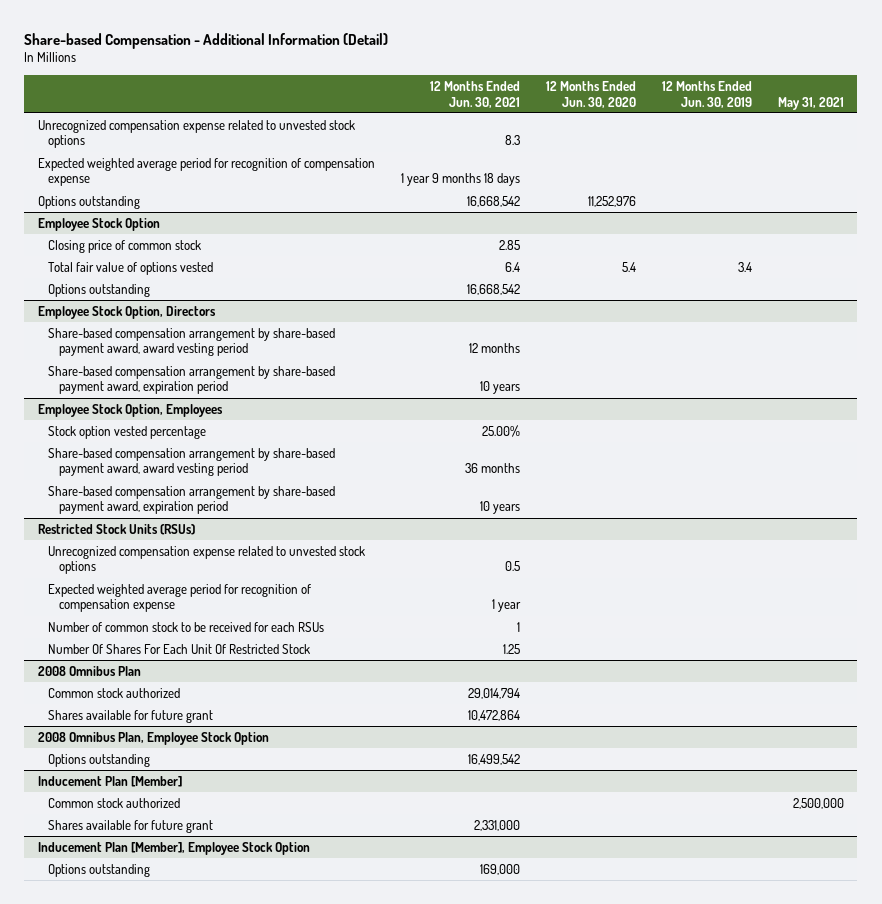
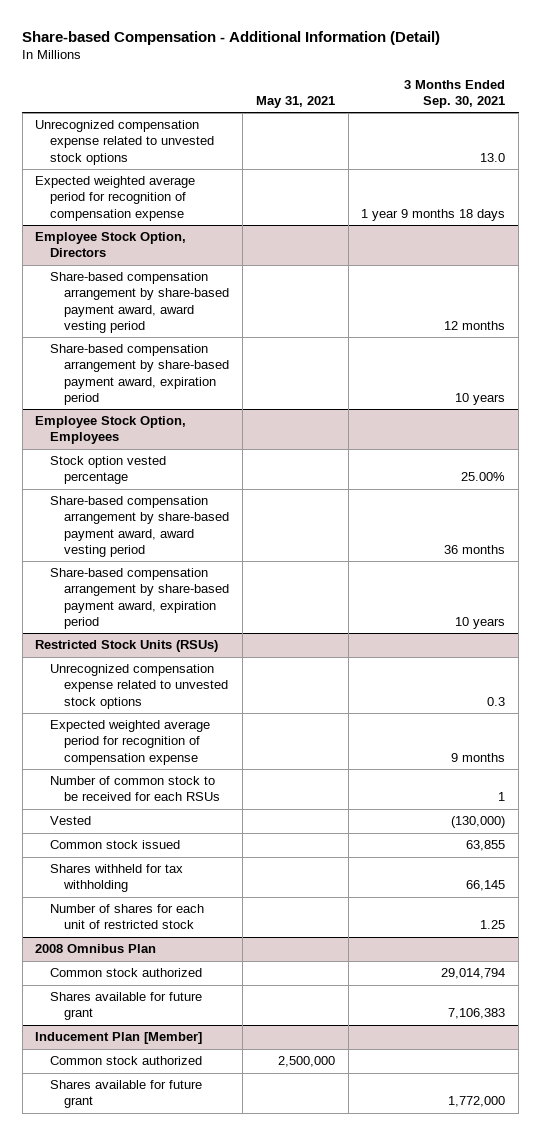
- | 12 Months Ended Jun. 30, 2021 | 12 Months Ended Jun. 30, 2020 | 12 Months Ended Jun. 30, 2019 | May 31, 2021
+ | May 31, 2021 | 3 Months Ended Sep. 30, 2021
- Options outstanding | 16,668,542 | 11,252,976 | |
- Employee Stock Option
- Closing price of common stock | 2.85 | | |
- Total fair value of options vested | 6.4 | 5.4 | 3.4 |
- Options outstanding | 16,668,542 | | |
@ Restricted Stock Units (RSUs)
- Number Of Shares For Each Unit Of Restricted Stock | 1.25 | | |
+ Vested | | (130,000)
+ Common stock issued | | 63,855
+ Shares withheld for tax withholding | | 66,145
+ Number of shares for each unit of restricted stock | | 1.25
- 2008 Omnibus Plan, Employee Stock Option
- Options outstanding | 16,499,542 | | |
- Inducement Plan [Member], Employee Stock Option
- Options outstanding | 169,000 | | |

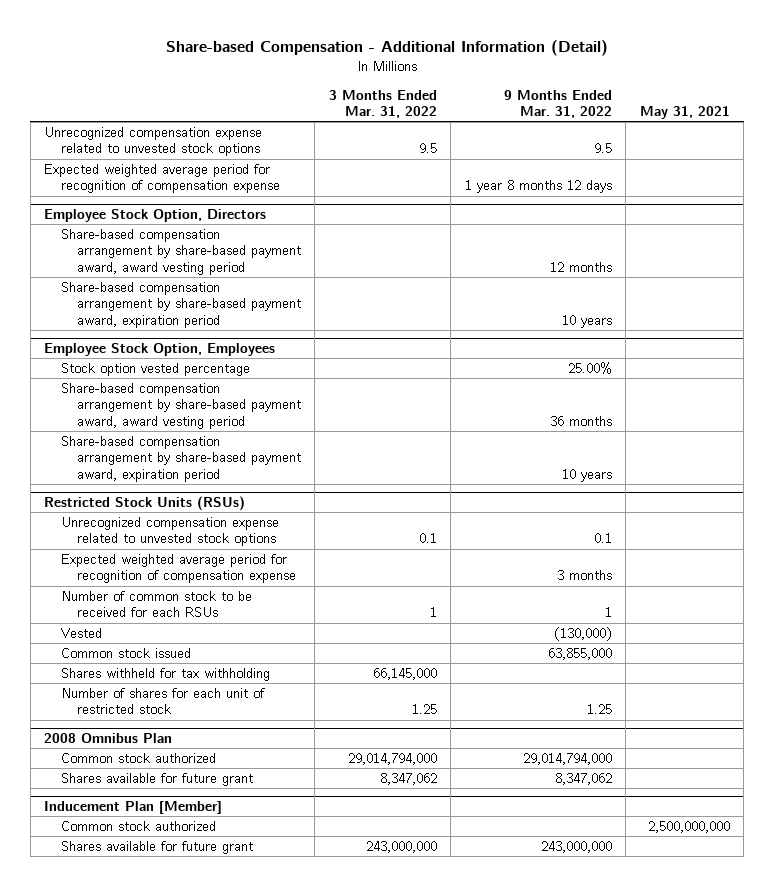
- | May 31, 2021 | 3 Months Ended Sep. 30, 2021
+ | 3 Months Ended Mar. 31, 2022 | 9 Months Ended Mar. 31, 2022 | May 31, 2021
@ Inducement Plan [Member]
- Common stock authorized | 2,500,000 |
+ Common stock authorized | | | 2,500,000,000

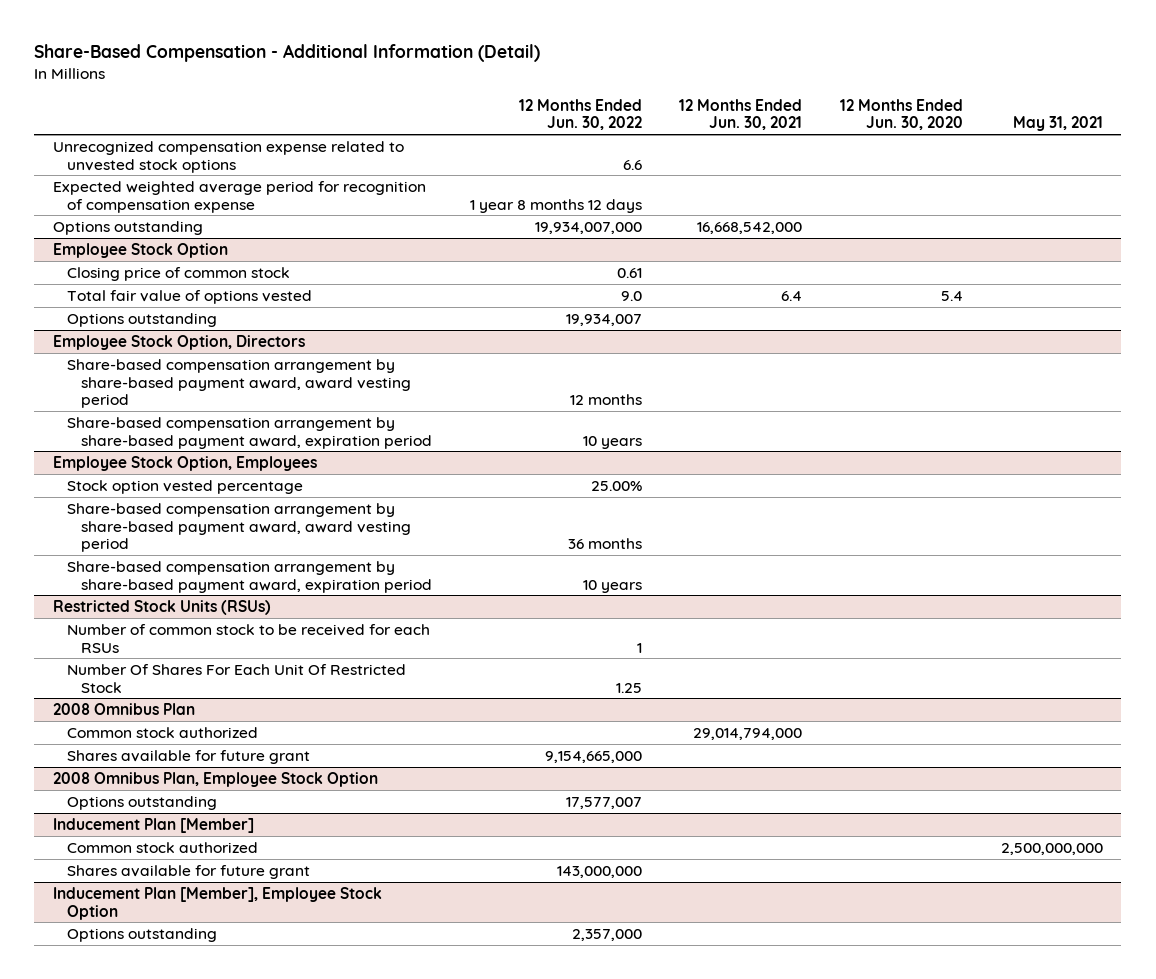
- Share-based Compensation - Additional Information (Detail)
+ Share-Based Compensation - Additional Information (Detail)
- | 3 Months Ended Mar. 31, 2022 | 9 Months Ended Mar. 31, 2022 | May 31, 2021
+ | 12 Months Ended Jun. 30, 2022 | 12 Months Ended Jun. 30, 2021 | 12 Months Ended Jun. 30, 2020 | May 31, 2021
+ Options outstanding | 19,934,007,000 | 16,668,542,000 | |
+ Employee Stock Option
+ Closing price of common stock | 0.61 | | |
+ Total fair value of options vested | 9.0 | 6.4 | 5.4 |
+ Options outstanding | 19,934,007 | | |
@ Restricted Stock Units (RSUs)
- Unrecognized compensation expense related to unvested stock options | 0.1 | 0.1 |
- Expected weighted average period for recognition of compensation expense | | 3 months |
- Vested | | (130,000) |
- Common stock issued | | 63,855,000 |
- Shares withheld for tax withholding | 66,145,000 | |
- Number of shares for each unit of restricted stock | 1.25 | 1.25 |
+ Number Of Shares For Each Unit Of Restricted Stock | 1.25 | | |
+ 2008 Omnibus Plan, Employee Stock Option
+ Options outstanding | 17,577,007 | | |
+ Inducement Plan [Member], Employee Stock Option
+ Options outstanding | 2,357,000 | | |

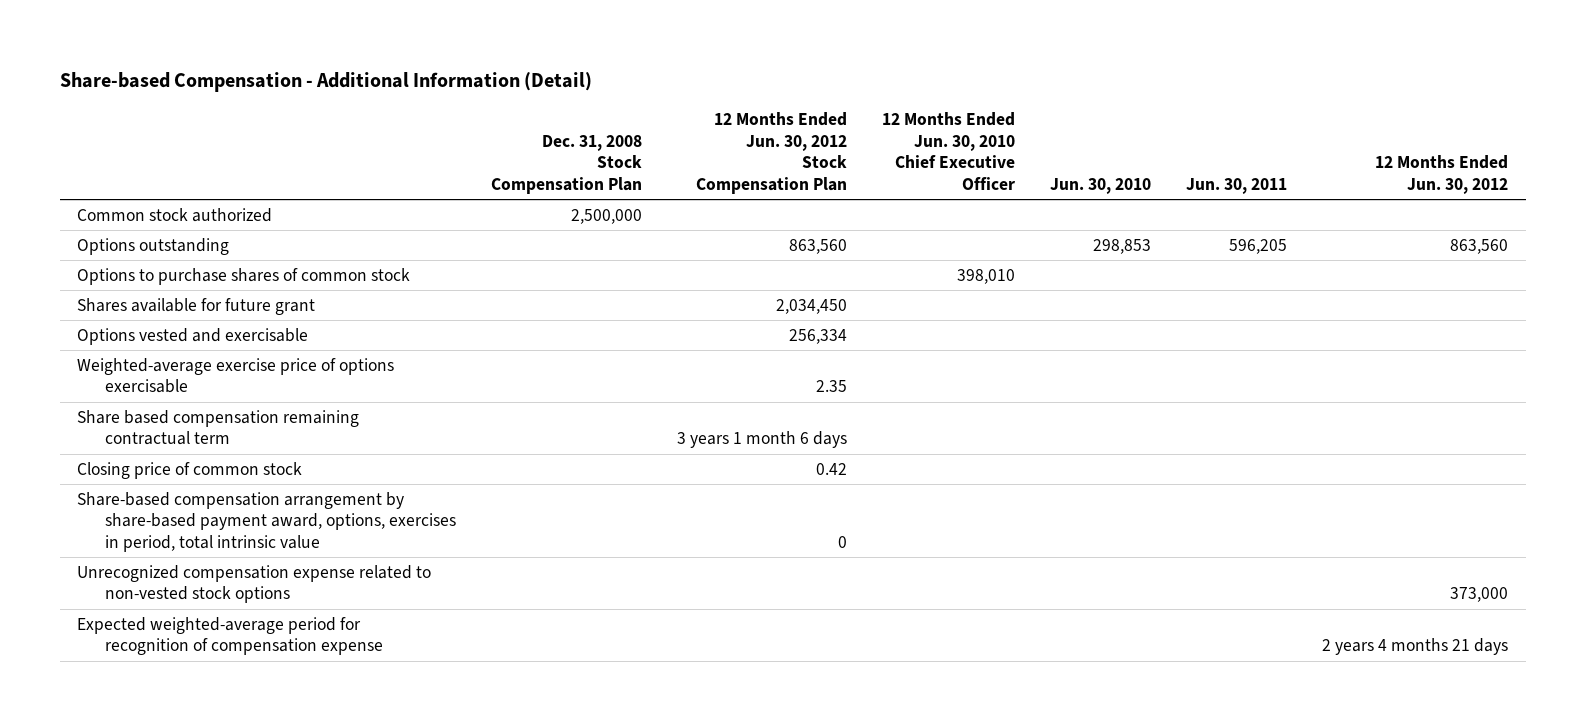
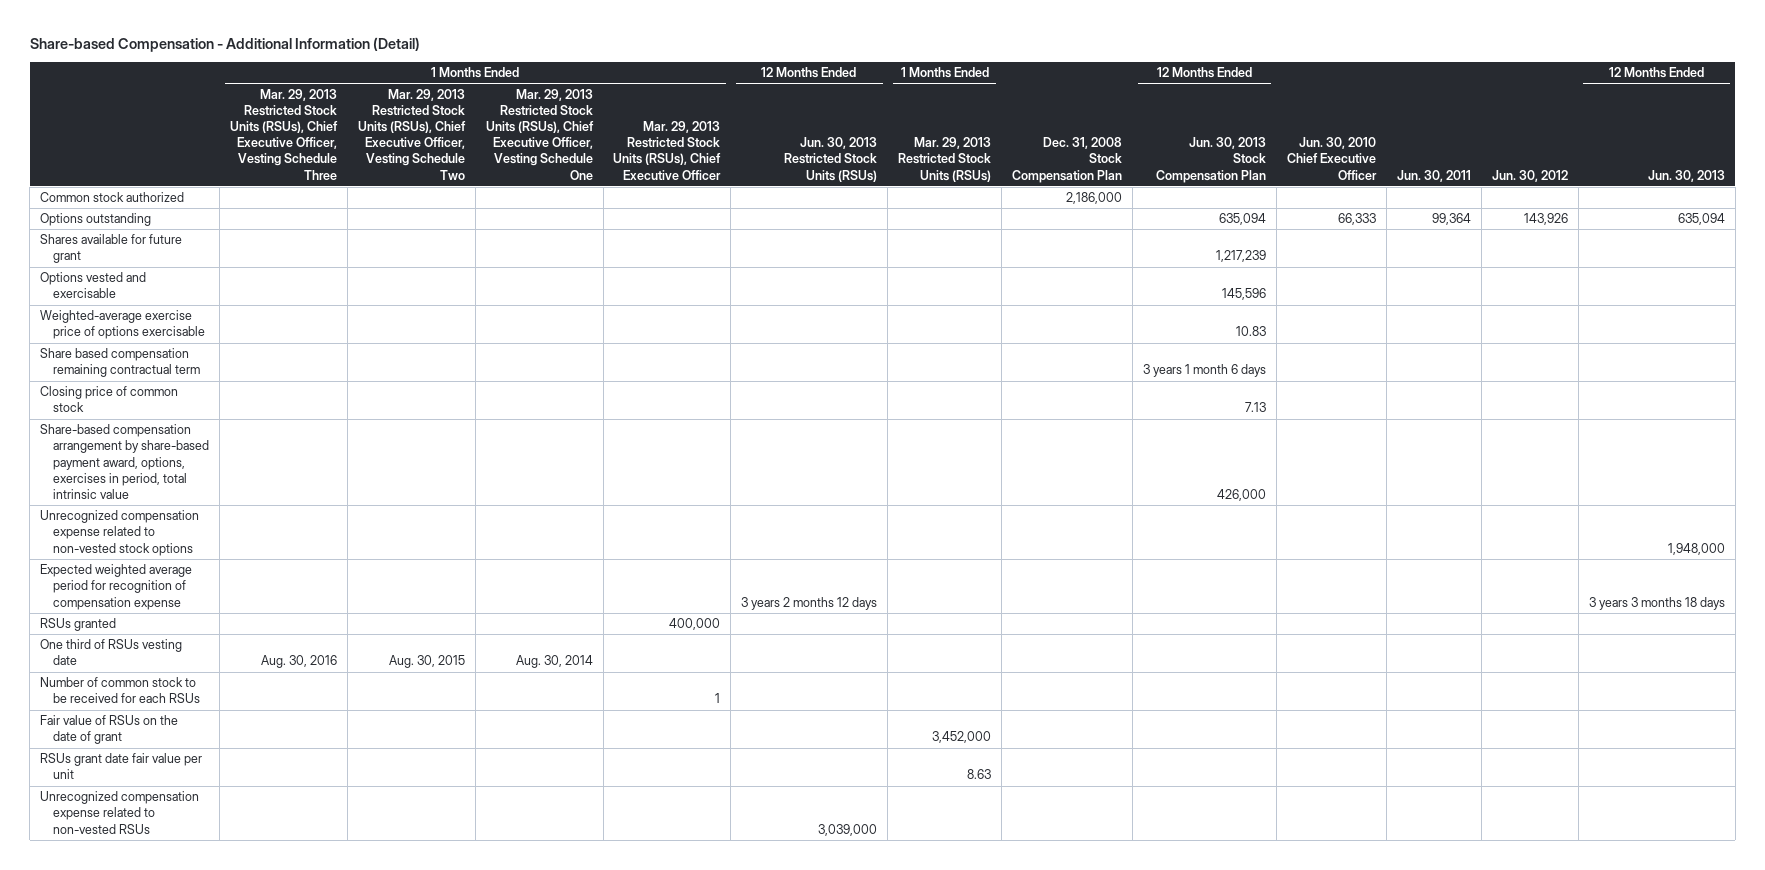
- | Dec. 31, 2008 Stock Compensation Plan | 12 Months Ended Jun. 30, 2012 Stock Compensation Plan | 12 Months Ended Jun. 30, 2010 Chief Executive Officer | Jun. 30, 2010 | Jun. 30, 2011 | 12 Months Ended Jun. 30, 2012
+ | 1 Months Ended Mar. 29, 2013 Restricted Stock Units (RSUs), Chief Executive Officer, Vesting Schedule Three | 1 Months Ended Mar. 29, 2013 Restricted Stock Units (RSUs), Chief Executive Officer, Vesting Schedule Two | 1 Months Ended Mar. 29, 2013 Restricted Stock Units (RSUs), Chief Executive Officer, Vesting Schedule One | 1 Months Ended Mar. 29, 2013 Restricted Stock Units (RSUs), Chief Executive Officer | 12 Months Ended Jun. 30, 2013 Restricted Stock Units (RSUs) | 1 Months Ended Mar. 29, 2013 Restricted Stock Units (RSUs) | Dec. 31, 2008 Stock Compensation Plan | 12 Months Ended Jun. 30, 2013 Stock Compensation Plan | Jun. 30, 2010 Chief Executive Officer | Jun. 30, 2011 | Jun. 30, 2012 | 12 Months Ended Jun. 30, 2013
- Common stock authorized | 2,500,000 | | | | |
- Options outstanding | | 863,560 | | 298,853 | 596,205 | 863,560
- Options to purchase shares of common stock | | | 398,010 | | |
+ Common stock authorized | | | | | | | 2,186,000 | | | | |
+ Options outstanding | | | | | | | | 635,094 | 66,333 | 99,364 | 143,926 | 635,094
- Expected weighted-average period for recognition of compensation expense | | | | | | 2 years 4 months 21 days
+ Expected weighted average period for recognition of compensation expense | | | | | 3 years 2 months 12 days | | | | | | | 3 years 3 months 18 days
+ RSUs granted | | | | 400,000 | | | | | | | |
+ One third of RSUs vesting date | Aug. 30, 2016 | Aug. 30, 2015 | Aug. 30, 2014 | | | | | | | | |
+ Number of common stock to be received for each RSUs | | | | 1 | | | | | | | |
+ Fair value of RSUs on the date of grant | | | | | | 3,452,000 | | | | | |
+ RSUs grant date fair value per unit | | | | | | 8.63 | | | | | |
+ Unrecognized compensation expense related to non-vested RSUs | | | | | 3,039,000 | | | | | | |

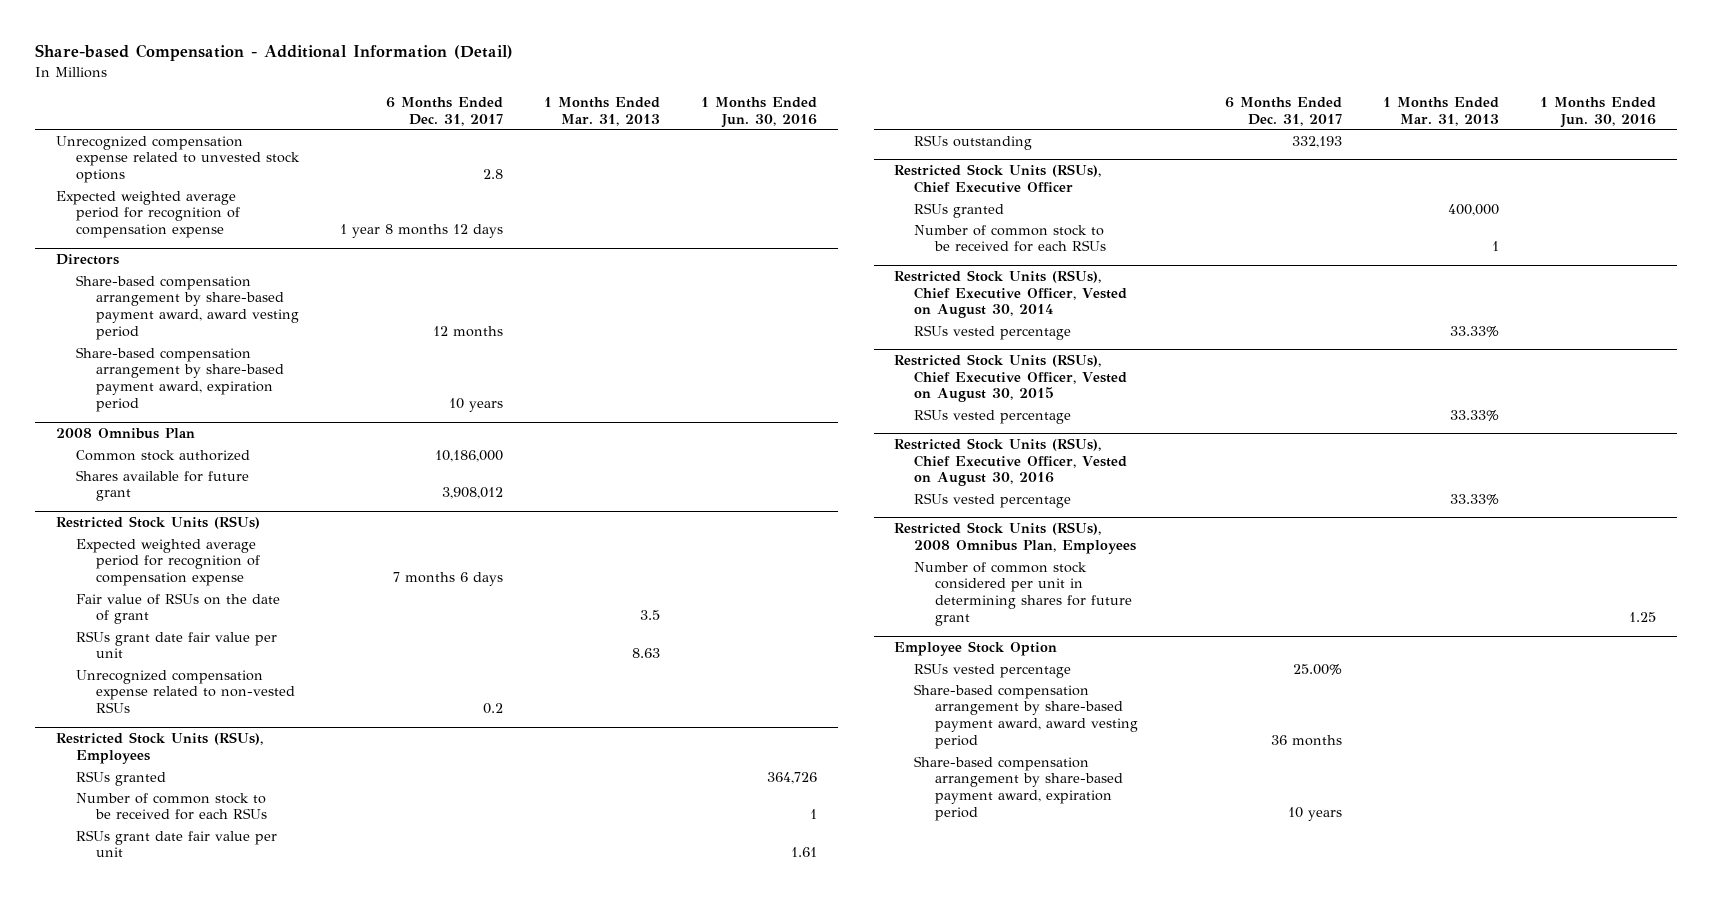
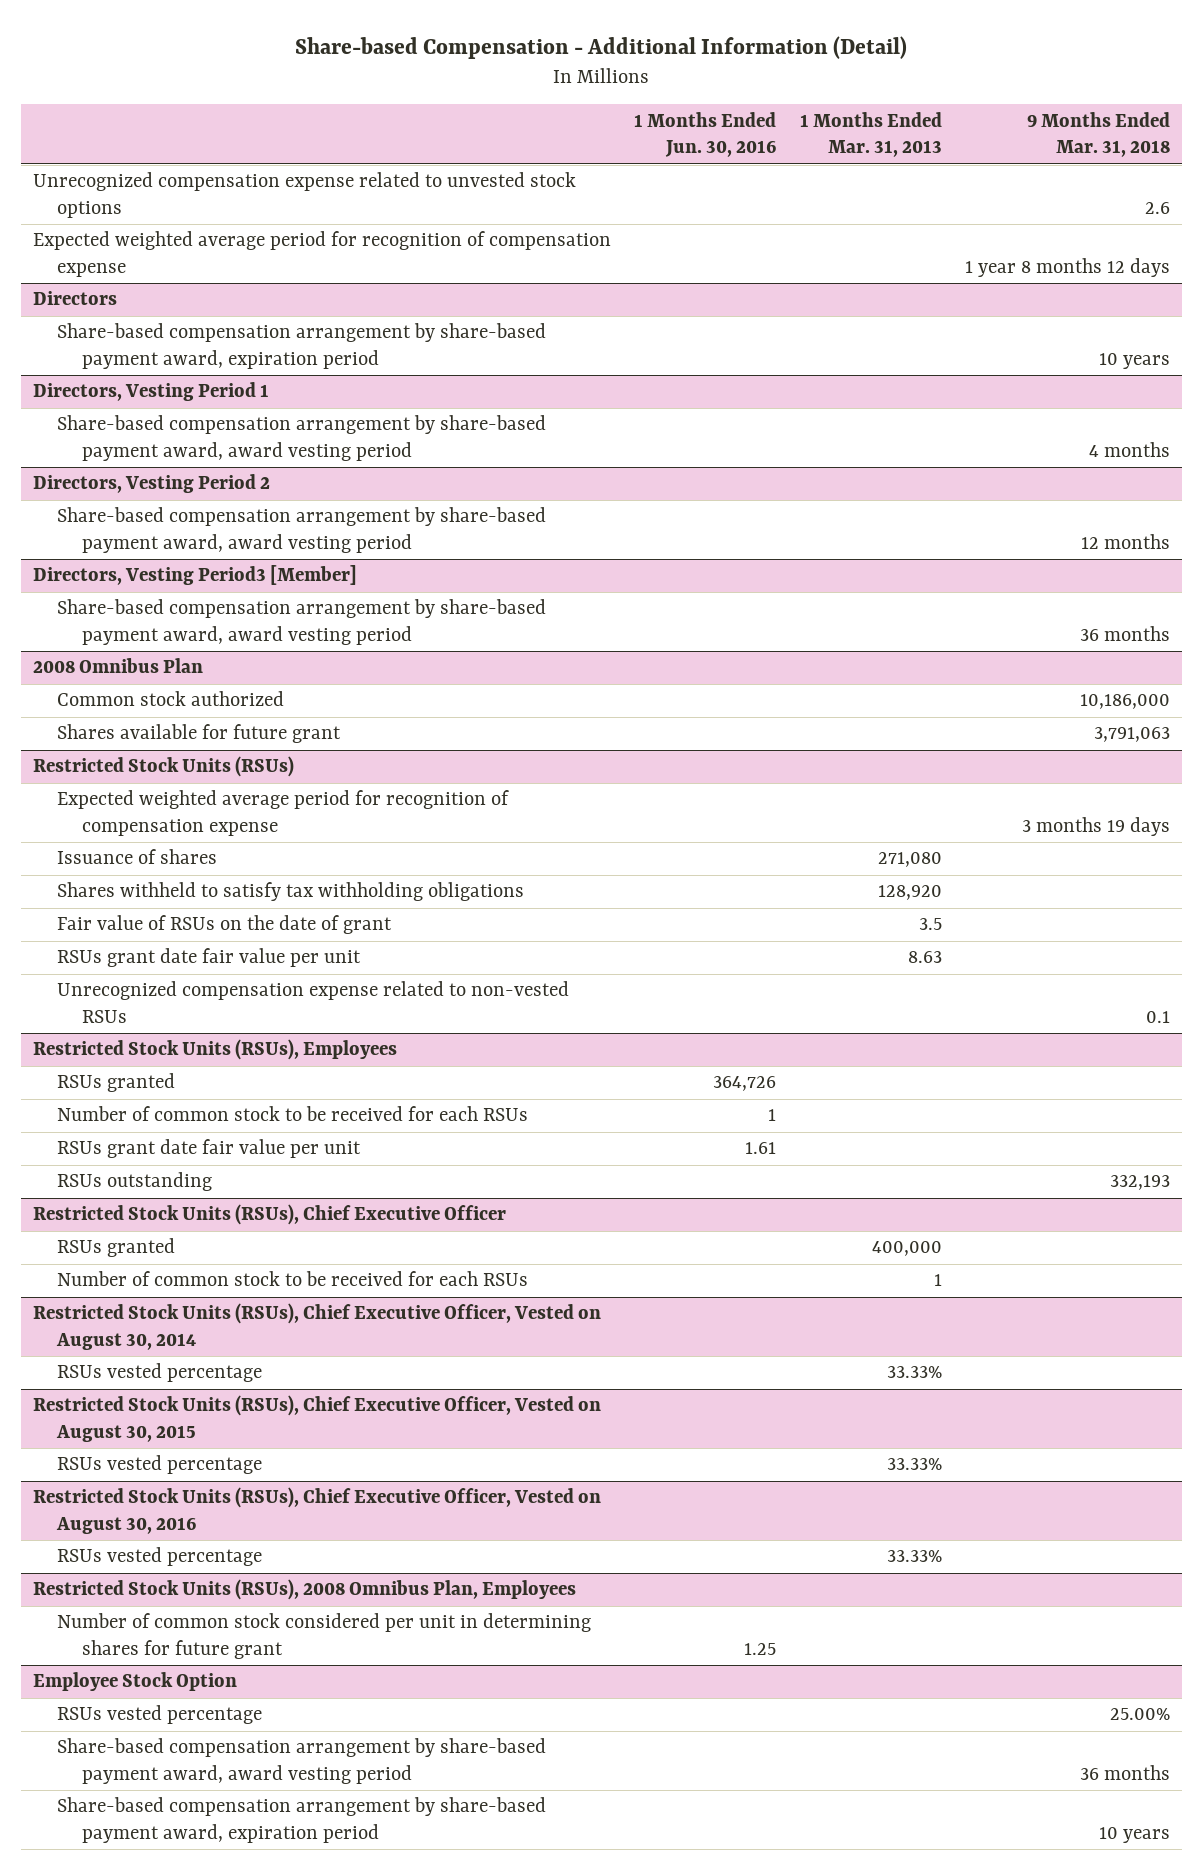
- | 6 Months Ended Dec. 31, 2017 | 1 Months Ended Mar. 31, 2013 | 1 Months Ended Jun. 30, 2016
+ | 1 Months Ended Jun. 30, 2016 | 1 Months Ended Mar. 31, 2013 | 9 Months Ended Mar. 31, 2018
@ Directors
- Share-based compensation arrangement by share-based payment award, award vesting period | 12 months | |
+ Directors, Vesting Period 1
+ Share-based compensation arrangement by share-based payment award, award vesting period | | | 4 months
+ Directors, Vesting Period 2
+ Share-based compensation arrangement by share-based payment award, award vesting period | | | 12 months
+ Directors, Vesting Period3 [Member]
+ Share-based compensation arrangement by share-based payment award, award vesting period | | | 36 months
@ Restricted Stock Units (RSUs)
+ Issuance of shares | | 271,080 |
+ Shares withheld to satisfy tax withholding obligations | | 128,920 |

